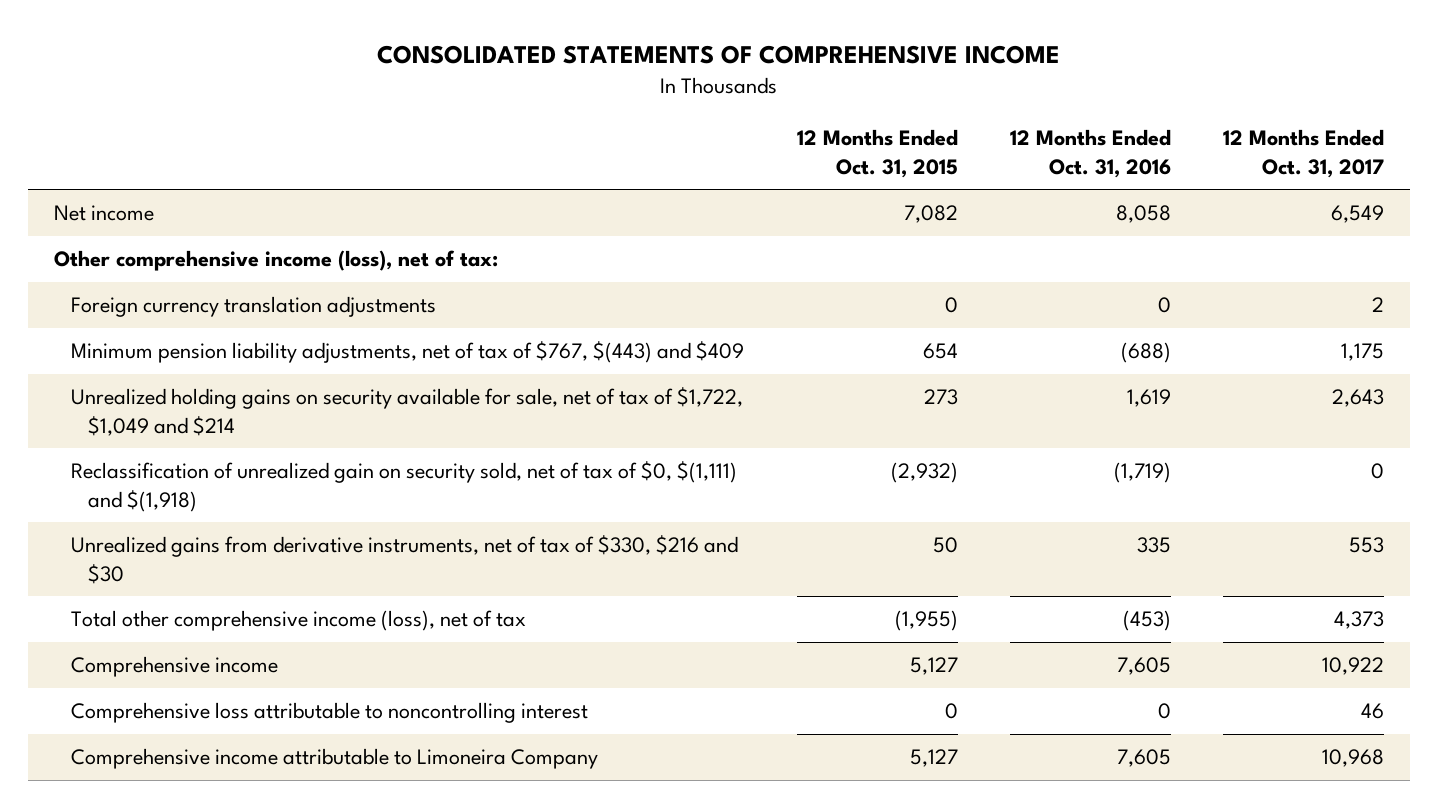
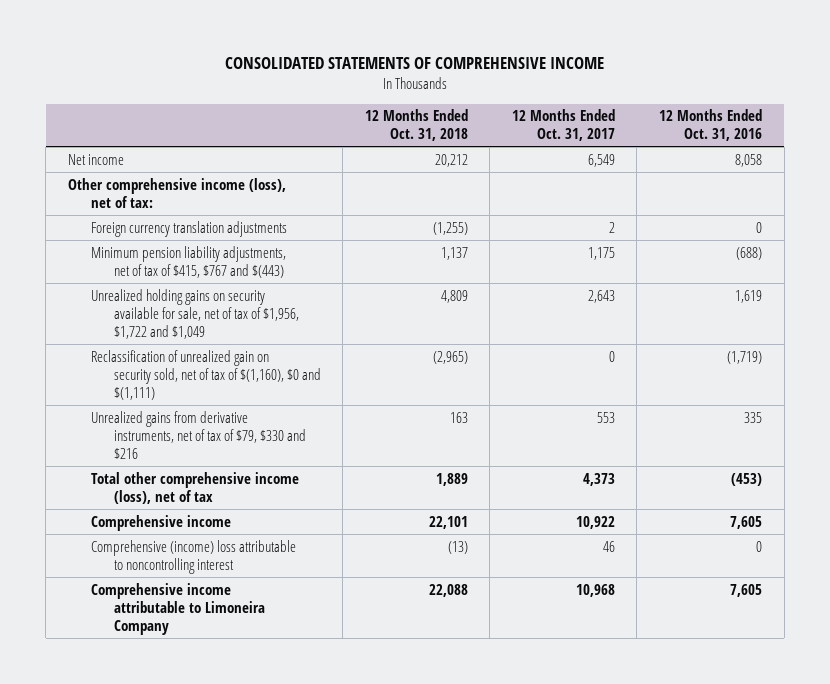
- | 12 Months Ended Oct. 31, 2015 | 12 Months Ended Oct. 31, 2016 | 12 Months Ended Oct. 31, 2017
+ | 12 Months Ended Oct. 31, 2018 | 12 Months Ended Oct. 31, 2017 | 12 Months Ended Oct. 31, 2016
- Minimum pension liability adjustments, net of tax of $767, $(443) and $409 | 654 | (688) | 1,175
- Unrealized holding gains on security available for sale, net of tax of $1,722, $1,049 and $214 | 273 | 1,619 | 2,643
- Reclassification of unrealized gain on security sold, net of tax of $0, $(1,111) and $(1,918) | (2,932) | (1,719) | 0
- Unrealized gains from derivative instruments, net of tax of $330, $216 and $30 | 50 | 335 | 553
+ Minimum pension liability adjustments, net of tax of $415, $767 and $(443) | 1,137 | 1,175 | (688)
+ Unrealized holding gains on security available for sale, net of tax of $1,956, $1,722 and $1,049 | 4,809 | 2,643 | 1,619
+ Reclassification of unrealized gain on security sold, net of tax of $(1,160), $0 and $(1,111) | (2,965) | 0 | (1,719)
+ Unrealized gains from derivative instruments, net of tax of $79, $330 and $216 | 163 | 553 | 335
- Comprehensive loss attributable to noncontrolling interest | 0 | 0 | 46
+ Comprehensive (income) loss attributable to noncontrolling interest | (13) | 46 | 0

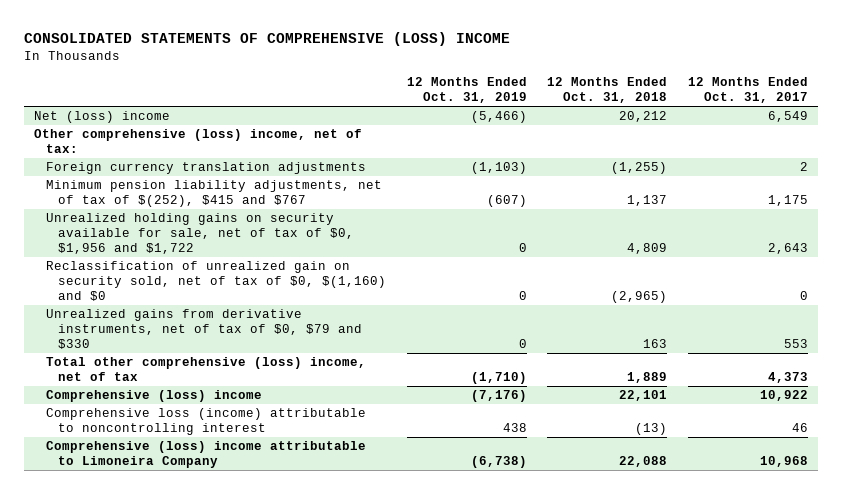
- CONSOLIDATED STATEMENTS OF COMPREHENSIVE INCOME
+ CONSOLIDATED STATEMENTS OF COMPREHENSIVE (LOSS) INCOME
- | 12 Months Ended Oct. 31, 2018 | 12 Months Ended Oct. 31, 2017 | 12 Months Ended Oct. 31, 2016
+ | 12 Months Ended Oct. 31, 2019 | 12 Months Ended Oct. 31, 2018 | 12 Months Ended Oct. 31, 2017
- Net income | 20,212 | 6,549 | 8,058
- Other comprehensive income (loss), net of tax:
+ Net (loss) income | (5,466) | 20,212 | 6,549
+ Other comprehensive (loss) income, net of tax:
- Minimum pension liability adjustments, net of tax of $415, $767 and $(443) | 1,137 | 1,175 | (688)
- Unrealized holding gains on security available for sale, net of tax of $1,956, $1,722 and $1,049 | 4,809 | 2,643 | 1,619
- Reclassification of unrealized gain on security sold, net of tax of $(1,160), $0 and $(1,111) | (2,965) | 0 | (1,719)
- Unrealized gains from derivative instruments, net of tax of $79, $330 and $216 | 163 | 553 | 335
- Total other comprehensive income (loss), net of tax | 1,889 | 4,373 | (453)
- Comprehensive income | 22,101 | 10,922 | 7,605
- Comprehensive (income) loss attributable to noncontrolling interest | (13) | 46 | 0
- Comprehensive income attributable to Limoneira Company | 22,088 | 10,968 | 7,605
+ Minimum pension liability adjustments, net of tax of $(252), $415 and $767 | (607) | 1,137 | 1,175
+ Unrealized holding gains on security available for sale, net of tax of $0, $1,956 and $1,722 | 0 | 4,809 | 2,643
+ Reclassification of unrealized gain on security sold, net of tax of $0, $(1,160) and $0 | 0 | (2,965) | 0
+ Unrealized gains from derivative instruments, net of tax of $0, $79 and $330 | 0 | 163 | 553
+ Total other comprehensive (loss) income, net of tax | (1,710) | 1,889 | 4,373
+ Comprehensive (loss) income | (7,176) | 22,101 | 10,922
+ Comprehensive loss (income) attributable to noncontrolling interest | 438 | (13) | 46
+ Comprehensive (loss) income attributable to Limoneira Company | (6,738) | 22,088 | 10,968

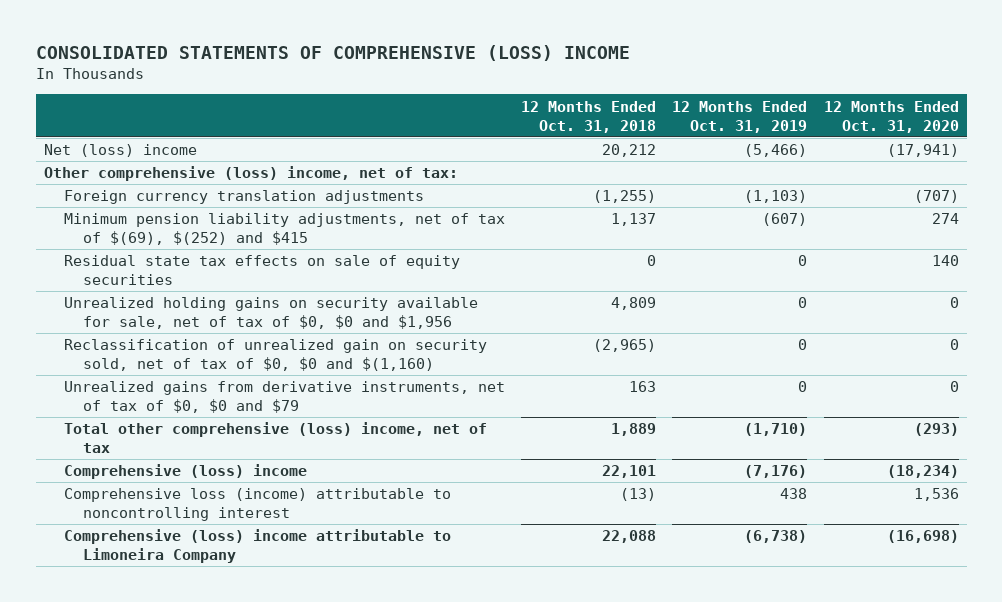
- | 12 Months Ended Oct. 31, 2019 | 12 Months Ended Oct. 31, 2018 | 12 Months Ended Oct. 31, 2017
+ | 12 Months Ended Oct. 31, 2018 | 12 Months Ended Oct. 31, 2019 | 12 Months Ended Oct. 31, 2020
- Minimum pension liability adjustments, net of tax of $(252), $415 and $767 | (607) | 1,137 | 1,175
- Unrealized holding gains on security available for sale, net of tax of $0, $1,956 and $1,722 | 0 | 4,809 | 2,643
- Reclassification of unrealized gain on security sold, net of tax of $0, $(1,160) and $0 | 0 | (2,965) | 0
- Unrealized gains from derivative instruments, net of tax of $0, $79 and $330 | 0 | 163 | 553
+ Minimum pension liability adjustments, net of tax of $(69), $(252) and $415 | 1,137 | (607) | 274
+ Residual state tax effects on sale of equity securities | 0 | 0 | 140
+ Unrealized holding gains on security available for sale, net of tax of $0, $0 and $1,956 | 4,809 | 0 | 0
+ Reclassification of unrealized gain on security sold, net of tax of $0, $0 and $(1,160) | (2,965) | 0 | 0
+ Unrealized gains from derivative instruments, net of tax of $0, $0 and $79 | 163 | 0 | 0

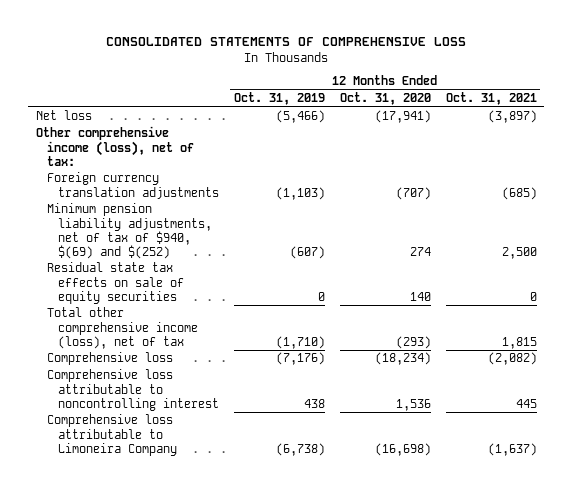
- CONSOLIDATED STATEMENTS OF COMPREHENSIVE (LOSS) INCOME
+ CONSOLIDATED STATEMENTS OF COMPREHENSIVE LOSS
- | 12 Months Ended Oct. 31, 2018 | 12 Months Ended Oct. 31, 2019 | 12 Months Ended Oct. 31, 2020
+ | 12 Months Ended Oct. 31, 2019 | 12 Months Ended Oct. 31, 2020 | 12 Months Ended Oct. 31, 2021
- Net (loss) income | 20,212 | (5,466) | (17,941)
- Other comprehensive (loss) income, net of tax:
+ Net loss | (5,466) | (17,941) | (3,897)
+ Other comprehensive income (loss), net of tax:
- Minimum pension liability adjustments, net of tax of $(69), $(252) and $415 | 1,137 | (607) | 274
+ Minimum pension liability adjustments, net of tax of $940, $(69) and $(252) | (607) | 274 | 2,500
- Unrealized holding gains on security available for sale, net of tax of $0, $0 and $1,956 | 4,809 | 0 | 0
- Reclassification of unrealized gain on security sold, net of tax of $0, $0 and $(1,160) | (2,965) | 0 | 0
- Unrealized gains from derivative instruments, net of tax of $0, $0 and $79 | 163 | 0 | 0
- Total other comprehensive (loss) income, net of tax | 1,889 | (1,710) | (293)
- Comprehensive (loss) income | 22,101 | (7,176) | (18,234)
- Comprehensive loss (income) attributable to noncontrolling interest | (13) | 438 | 1,536
- Comprehensive (loss) income attributable to Limoneira Company | 22,088 | (6,738) | (16,698)
+ Total other comprehensive income (loss), net of tax | (1,710) | (293) | 1,815
+ Comprehensive loss | (7,176) | (18,234) | (2,082)
+ Comprehensive loss attributable to noncontrolling interest | 438 | 1,536 | 445
+ Comprehensive loss attributable to Limoneira Company | (6,738) | (16,698) | (1,637)

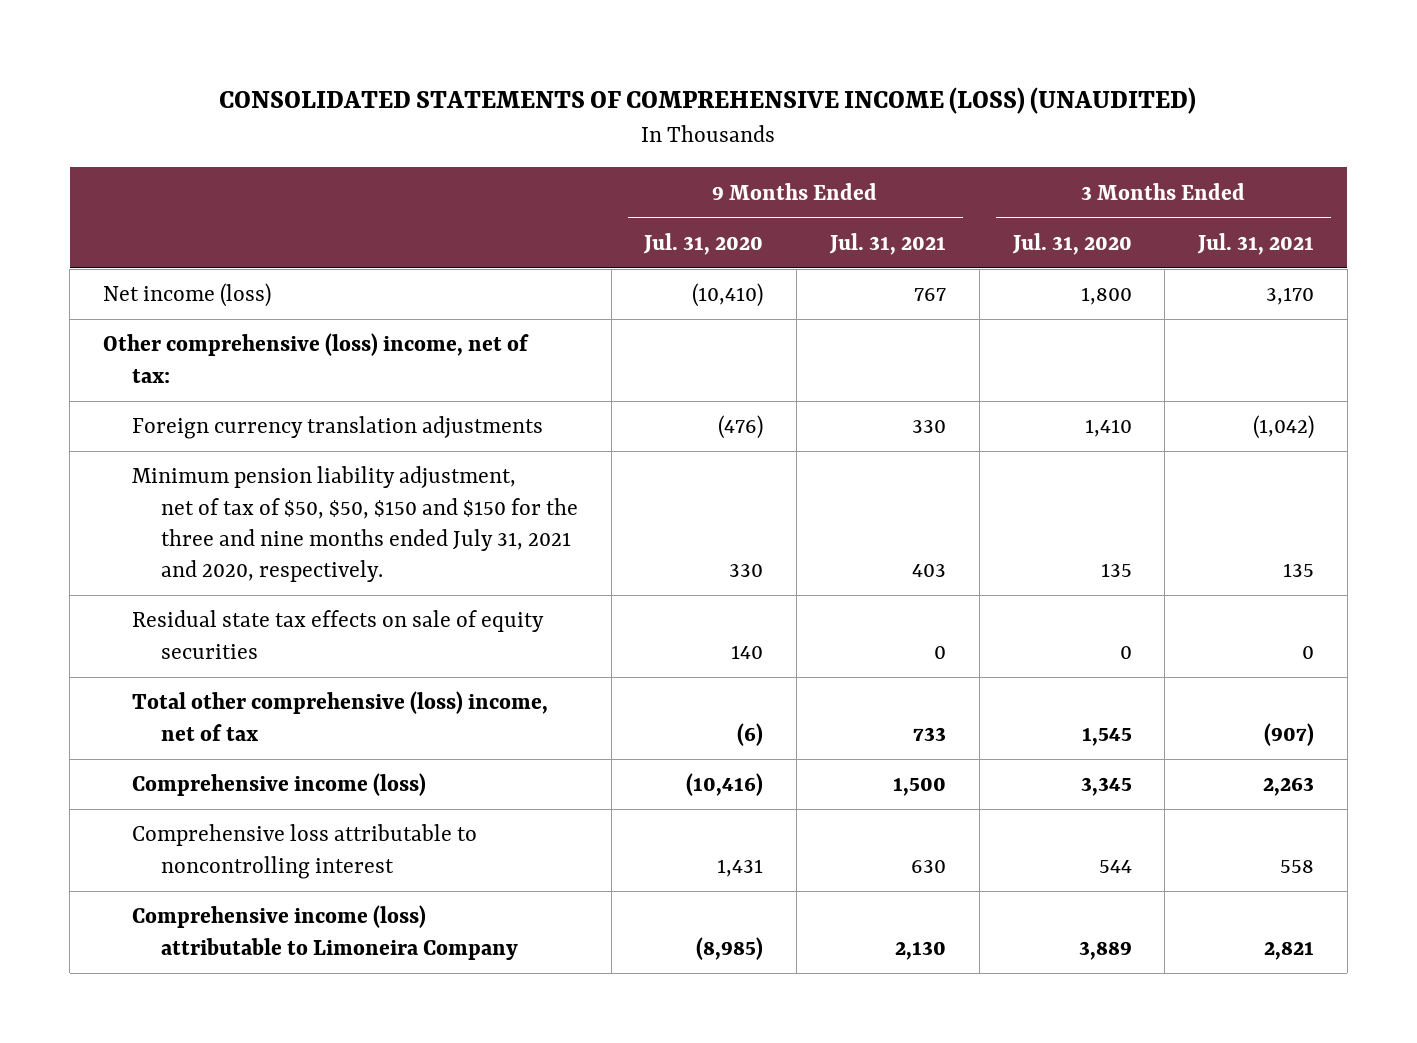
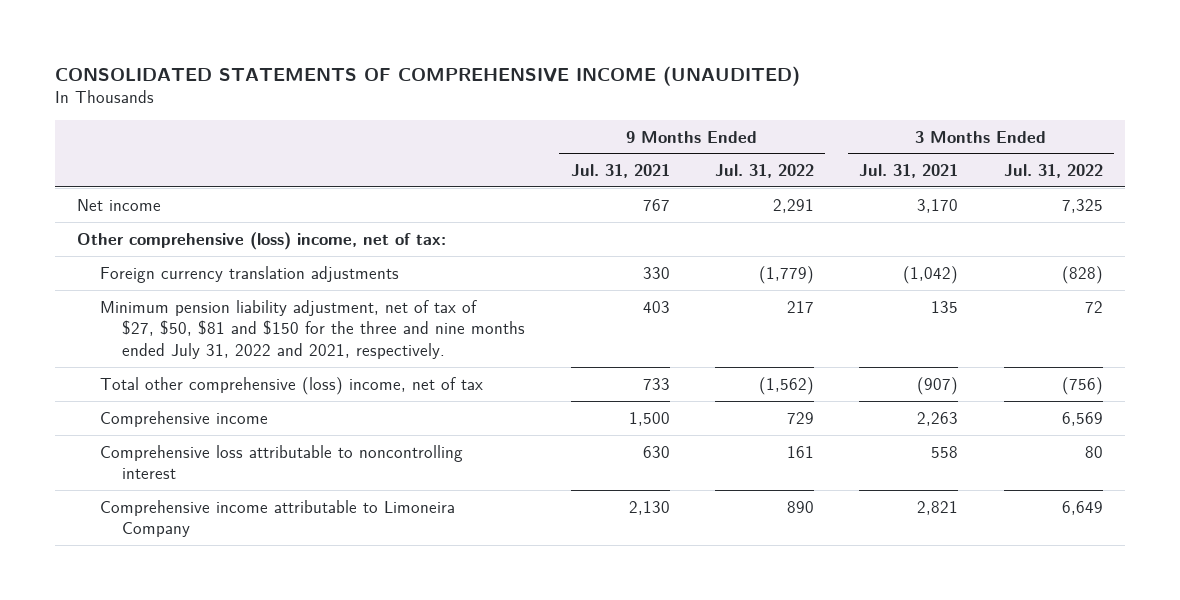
- CONSOLIDATED STATEMENTS OF COMPREHENSIVE INCOME (LOSS) (UNAUDITED)
+ CONSOLIDATED STATEMENTS OF COMPREHENSIVE INCOME (UNAUDITED)
- | 9 Months Ended Jul. 31, 2020 | 9 Months Ended Jul. 31, 2021 | 3 Months Ended Jul. 31, 2020 | 3 Months Ended Jul. 31, 2021
+ | 9 Months Ended Jul. 31, 2021 | 9 Months Ended Jul. 31, 2022 | 3 Months Ended Jul. 31, 2021 | 3 Months Ended Jul. 31, 2022
- Net income (loss) | (10,410) | 767 | 1,800 | 3,170
+ Net income | 767 | 2,291 | 3,170 | 7,325
- Minimum pension liability adjustment, net of tax of $50, $50, $150 and $150 for the three and nine months ended July 31, 2021 and 2020, respectively. | 330 | 403 | 135 | 135
- Residual state tax effects on sale of equity securities | 140 | 0 | 0 | 0
+ Minimum pension liability adjustment, net of tax of $27, $50, $81 and $150 for the three and nine months ended July 31, 2022 and 2021, respectively. | 403 | 217 | 135 | 72
- Comprehensive income (loss) | (10,416) | 1,500 | 3,345 | 2,263
+ Comprehensive income | 1,500 | 729 | 2,263 | 6,569
- Comprehensive income (loss) attributable to Limoneira Company | (8,985) | 2,130 | 3,889 | 2,821
+ Comprehensive income attributable to Limoneira Company | 2,130 | 890 | 2,821 | 6,649

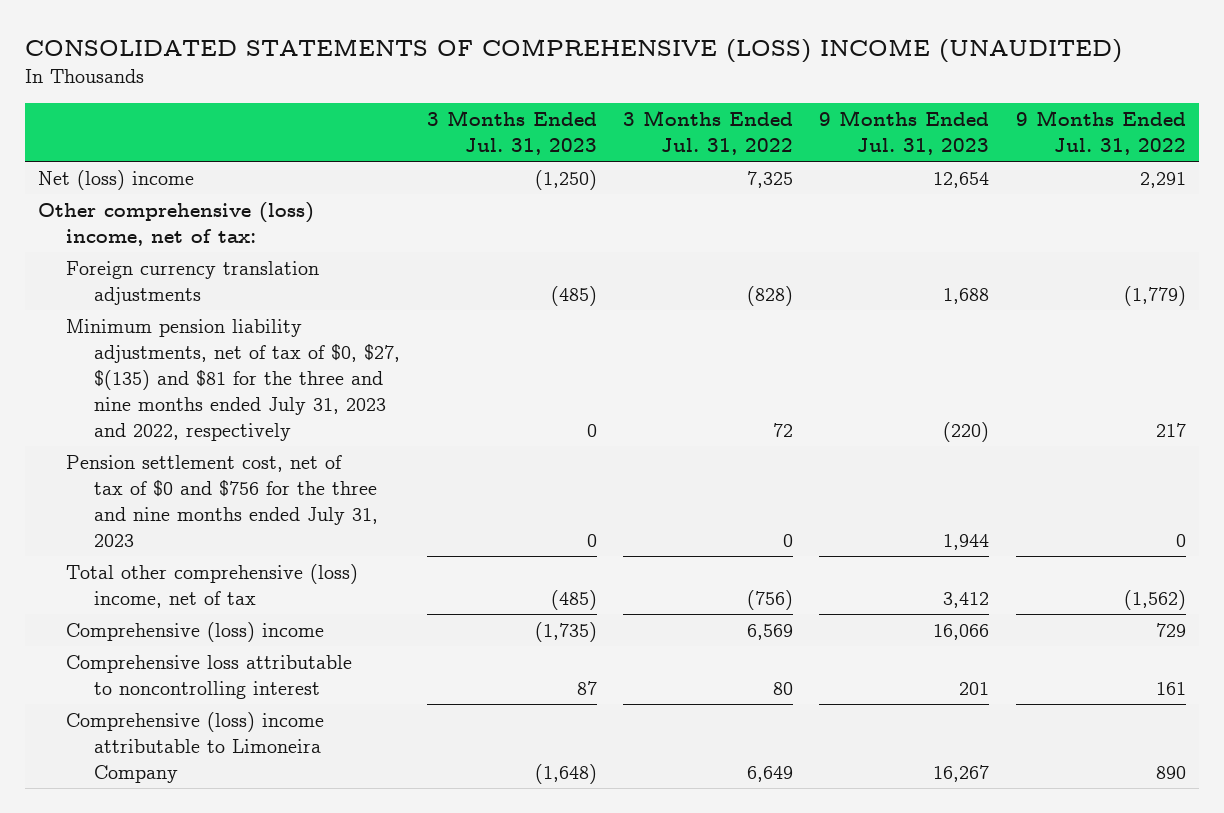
- CONSOLIDATED STATEMENTS OF COMPREHENSIVE INCOME (UNAUDITED)
+ CONSOLIDATED STATEMENTS OF COMPREHENSIVE (LOSS) INCOME (UNAUDITED)
- | 9 Months Ended Jul. 31, 2021 | 9 Months Ended Jul. 31, 2022 | 3 Months Ended Jul. 31, 2021 | 3 Months Ended Jul. 31, 2022
+ | 3 Months Ended Jul. 31, 2023 | 3 Months Ended Jul. 31, 2022 | 9 Months Ended Jul. 31, 2023 | 9 Months Ended Jul. 31, 2022
- Net income | 767 | 2,291 | 3,170 | 7,325
+ Net (loss) income | (1,250) | 7,325 | 12,654 | 2,291
- Minimum pension liability adjustment, net of tax of $27, $50, $81 and $150 for the three and nine months ended July 31, 2022 and 2021, respectively. | 403 | 217 | 135 | 72
+ Minimum pension liability adjustments, net of tax of $0, $27, $(135) and $81 for the three and nine months ended July 31, 2023 and 2022, respectively | 0 | 72 | (220) | 217
+ Pension settlement cost, net of tax of $0 and $756 for the three and nine months ended July 31, 2023 | 0 | 0 | 1,944 | 0
- Comprehensive income | 1,500 | 729 | 2,263 | 6,569
+ Comprehensive (loss) income | (1,735) | 6,569 | 16,066 | 729
- Comprehensive income attributable to Limoneira Company | 2,130 | 890 | 2,821 | 6,649
+ Comprehensive (loss) income attributable to Limoneira Company | (1,648) | 6,649 | 16,267 | 890

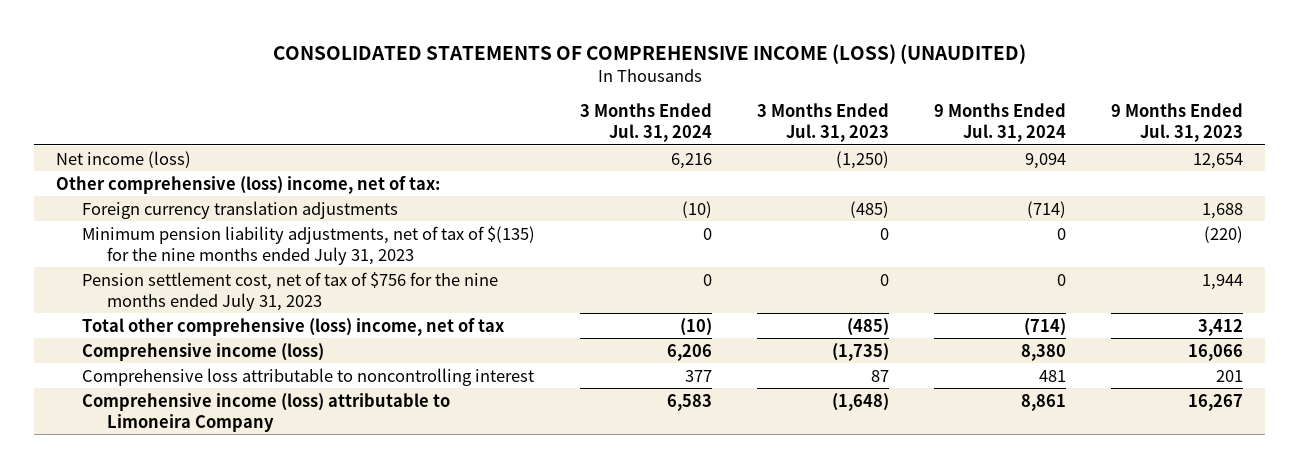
- CONSOLIDATED STATEMENTS OF COMPREHENSIVE (LOSS) INCOME (UNAUDITED)
+ CONSOLIDATED STATEMENTS OF COMPREHENSIVE INCOME (LOSS) (UNAUDITED)
- | 3 Months Ended Jul. 31, 2023 | 3 Months Ended Jul. 31, 2022 | 9 Months Ended Jul. 31, 2023 | 9 Months Ended Jul. 31, 2022
+ | 3 Months Ended Jul. 31, 2024 | 3 Months Ended Jul. 31, 2023 | 9 Months Ended Jul. 31, 2024 | 9 Months Ended Jul. 31, 2023
- Net (loss) income | (1,250) | 7,325 | 12,654 | 2,291
+ Net income (loss) | 6,216 | (1,250) | 9,094 | 12,654
- Minimum pension liability adjustments, net of tax of $0, $27, $(135) and $81 for the three and nine months ended July 31, 2023 and 2022, respectively | 0 | 72 | (220) | 217
- Pension settlement cost, net of tax of $0 and $756 for the three and nine months ended July 31, 2023 | 0 | 0 | 1,944 | 0
+ Minimum pension liability adjustments, net of tax of $(135) for the nine months ended July 31, 2023 | 0 | 0 | 0 | (220)
+ Pension settlement cost, net of tax of $756 for the nine months ended July 31, 2023 | 0 | 0 | 0 | 1,944
- Comprehensive (loss) income | (1,735) | 6,569 | 16,066 | 729
+ Comprehensive income (loss) | 6,206 | (1,735) | 8,380 | 16,066
- Comprehensive (loss) income attributable to Limoneira Company | (1,648) | 6,649 | 16,267 | 890
+ Comprehensive income (loss) attributable to Limoneira Company | 6,583 | (1,648) | 8,861 | 16,267

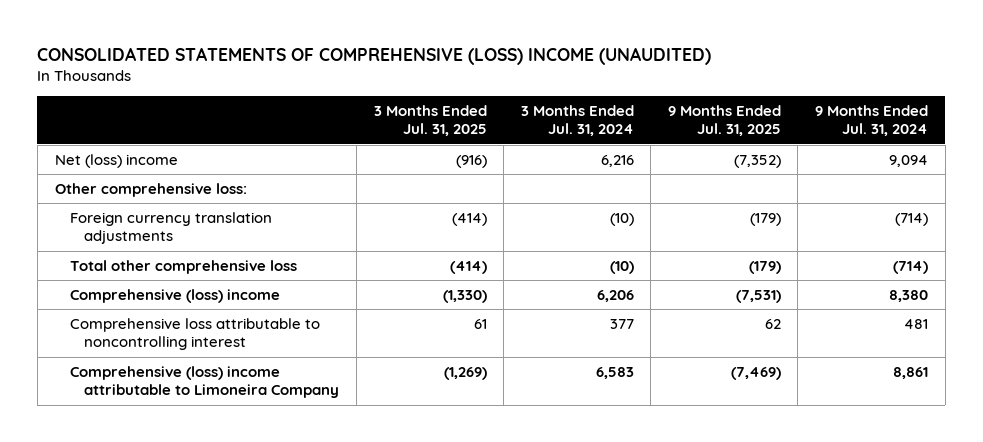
- CONSOLIDATED STATEMENTS OF COMPREHENSIVE INCOME (LOSS) (UNAUDITED)
+ CONSOLIDATED STATEMENTS OF COMPREHENSIVE (LOSS) INCOME (UNAUDITED)
- | 3 Months Ended Jul. 31, 2024 | 3 Months Ended Jul. 31, 2023 | 9 Months Ended Jul. 31, 2024 | 9 Months Ended Jul. 31, 2023
+ | 3 Months Ended Jul. 31, 2025 | 3 Months Ended Jul. 31, 2024 | 9 Months Ended Jul. 31, 2025 | 9 Months Ended Jul. 31, 2024
- Net income (loss) | 6,216 | (1,250) | 9,094 | 12,654
- Other comprehensive (loss) income, net of tax:
+ Net (loss) income | (916) | 6,216 | (7,352) | 9,094
+ Other comprehensive loss:
- Minimum pension liability adjustments, net of tax of $(135) for the nine months ended July 31, 2023 | 0 | 0 | 0 | (220)
- Pension settlement cost, net of tax of $756 for the nine months ended July 31, 2023 | 0 | 0 | 0 | 1,944
- Total other comprehensive (loss) income, net of tax | (10) | (485) | (714) | 3,412
- Comprehensive income (loss) | 6,206 | (1,735) | 8,380 | 16,066
+ Total other comprehensive loss | (414) | (10) | (179) | (714)
+ Comprehensive (loss) income | (1,330) | 6,206 | (7,531) | 8,380
- Comprehensive income (loss) attributable to Limoneira Company | 6,583 | (1,648) | 8,861 | 16,267
+ Comprehensive (loss) income attributable to Limoneira Company | (1,269) | 6,583 | (7,469) | 8,861

